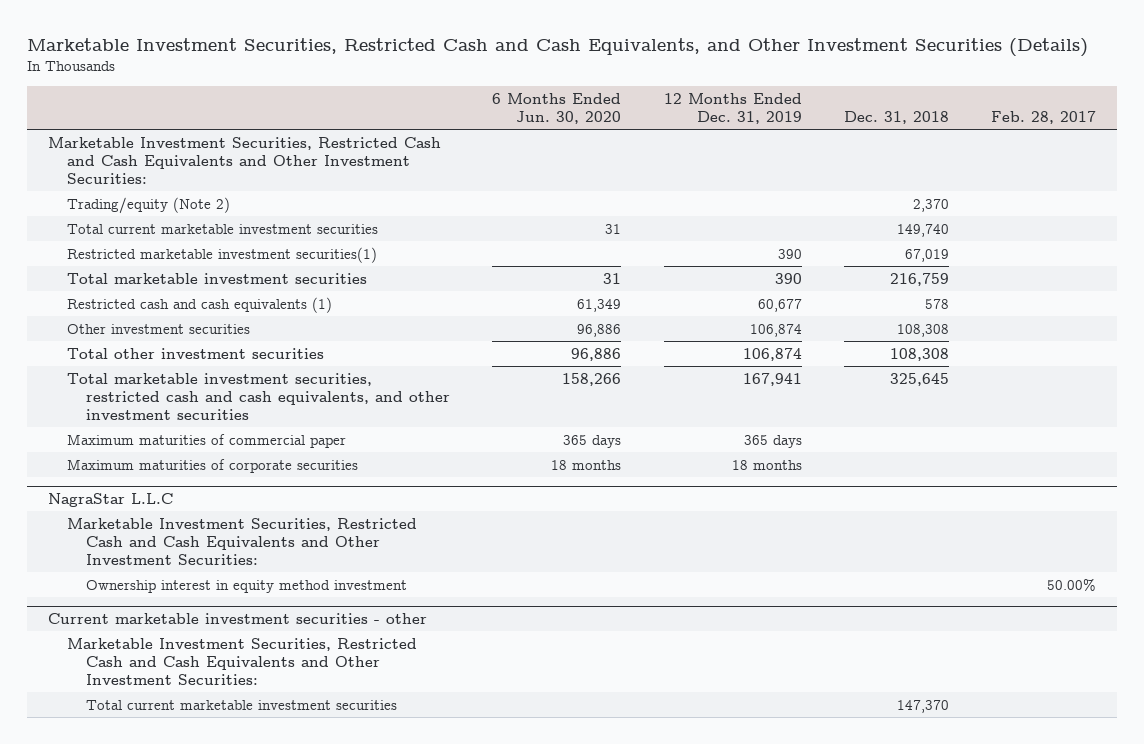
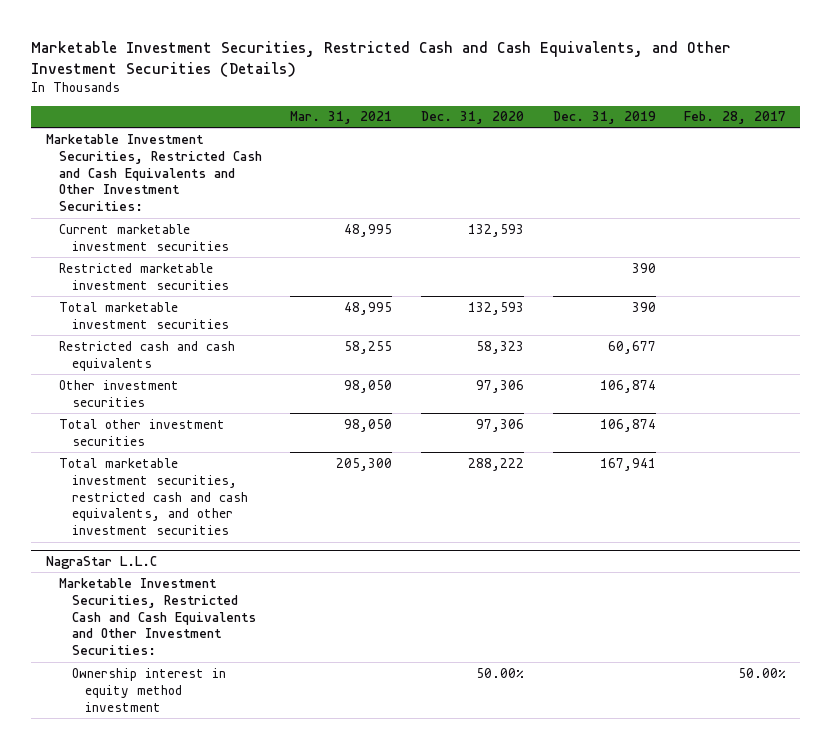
- | 6 Months Ended Jun. 30, 2020 | 12 Months Ended Dec. 31, 2019 | Dec. 31, 2018 | Feb. 28, 2017
+ | Mar. 31, 2021 | Dec. 31, 2020 | Dec. 31, 2019 | Feb. 28, 2017
- Trading/equity (Note 2) | | | 2,370 |
- Total current marketable investment securities | 31 | | 149,740 |
- Restricted marketable investment securities(1) | | 390 | 67,019 |
+ Current marketable investment securities | 48,995 | 132,593 | |
+ Restricted marketable investment securities | | | 390 |
- Restricted cash and cash equivalents (1) | 61,349 | 60,677 | 578 |
+ Restricted cash and cash equivalents | 58,255 | 58,323 | 60,677 |
- Maximum maturities of commercial paper | 365 days | 365 days | |
- Maximum maturities of corporate securities | 18 months | 18 months | |
- Current marketable investment securities - other
- Marketable Investment Securities, Restricted Cash and Cash Equivalents and Other Investment Securities:
- Total current marketable investment securities | | | 147,370 |

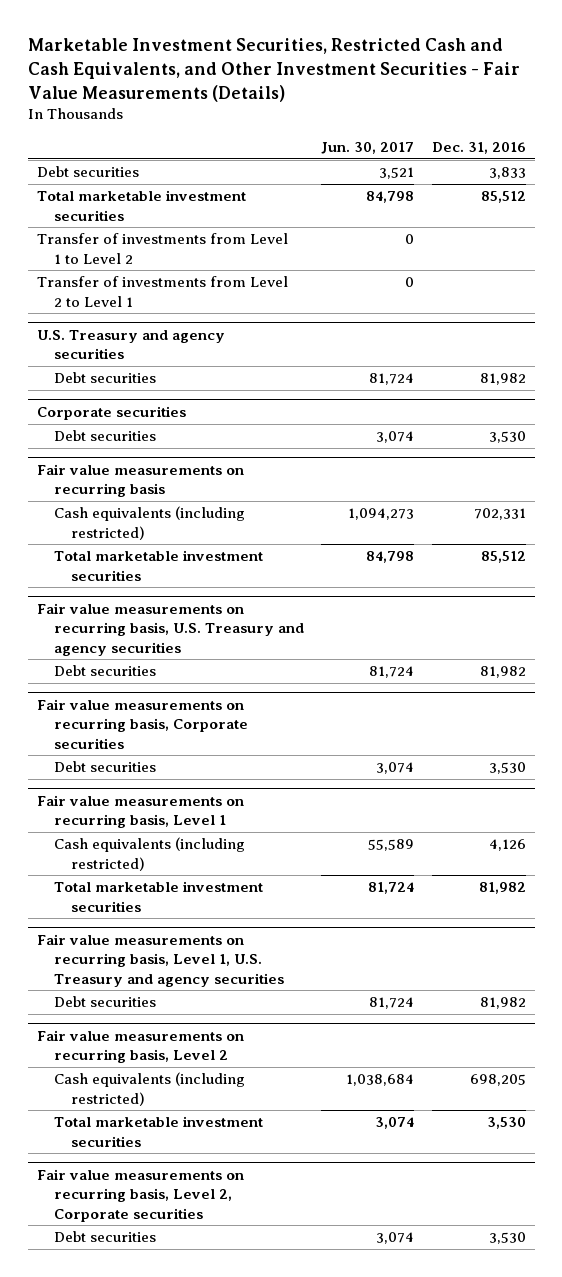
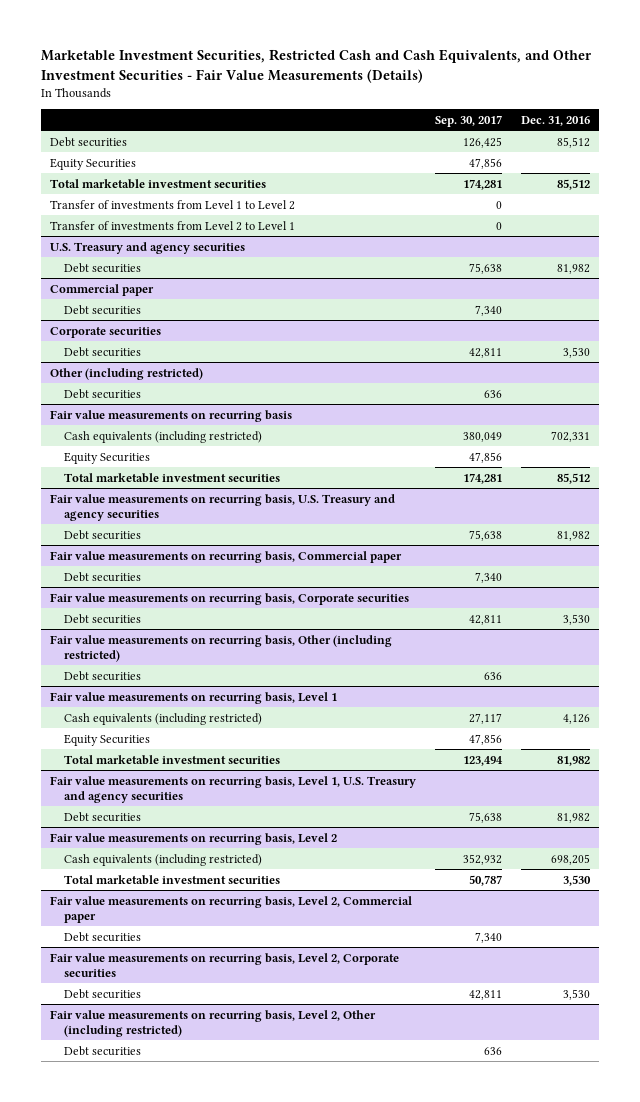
- | Jun. 30, 2017 | Dec. 31, 2016
+ | Sep. 30, 2017 | Dec. 31, 2016
- Debt securities | 3,521 | 3,833
+ Debt securities | 126,425 | 85,512
+ Equity Securities | 47,856 |
+ Commercial paper
+ Debt securities | 7,340 |
+ Other (including restricted)
+ Debt securities | 636 |
@ Fair value measurements on recurring basis
+ Equity Securities | 47,856 |
+ Fair value measurements on recurring basis, Commercial paper
+ Debt securities | 7,340 |
+ Fair value measurements on recurring basis, Other (including restricted)
+ Debt securities | 636 |
@ Fair value measurements on recurring basis, Level 1
+ Equity Securities | 47,856 |
+ Fair value measurements on recurring basis, Level 2, Commercial paper
+ Debt securities | 7,340 |
+ Fair value measurements on recurring basis, Level 2, Other (including restricted)
+ Debt securities | 636 |

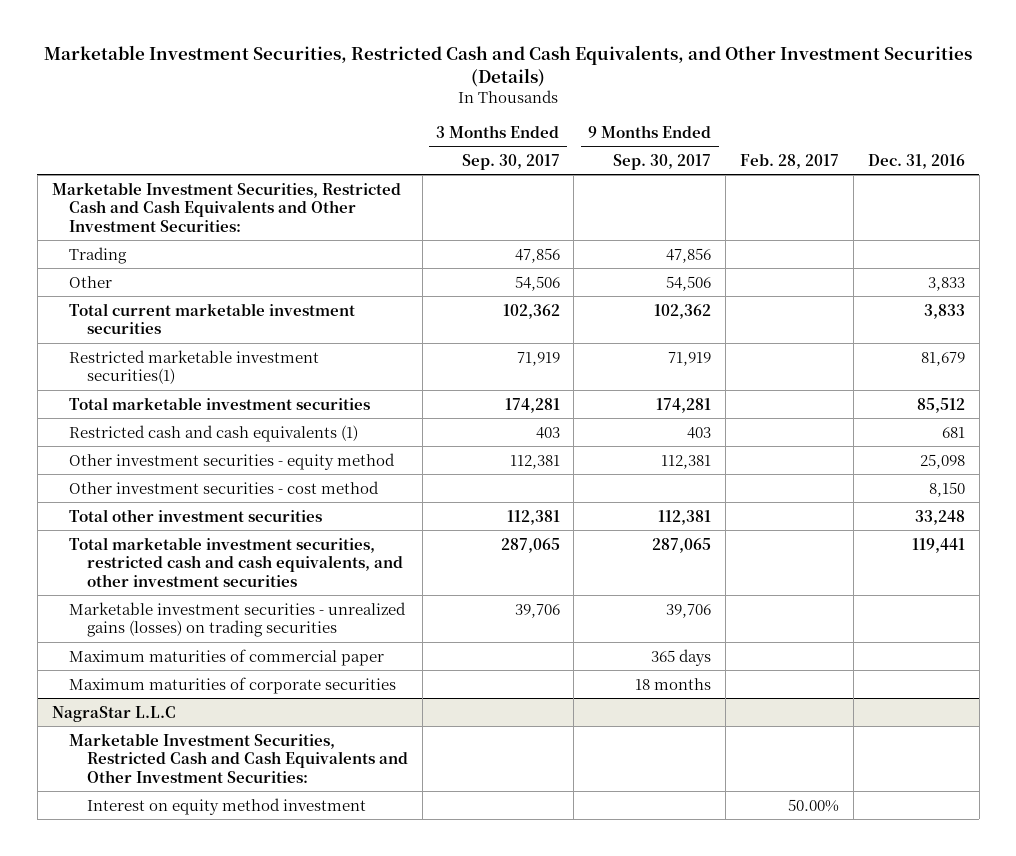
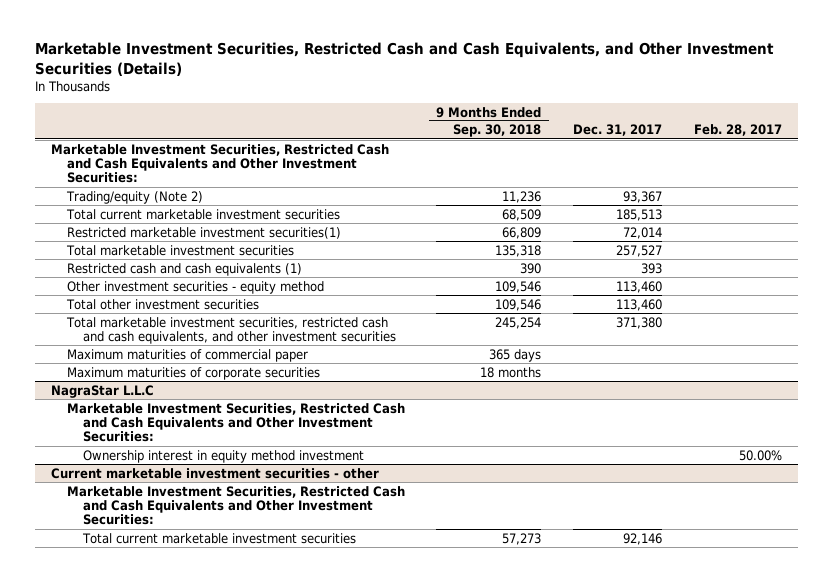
- | 3 Months Ended Sep. 30, 2017 | 9 Months Ended Sep. 30, 2017 | Feb. 28, 2017 | Dec. 31, 2016
+ | 9 Months Ended Sep. 30, 2018 | Dec. 31, 2017 | Feb. 28, 2017
- Trading | 47,856 | 47,856 | |
- Other | 54,506 | 54,506 | | 3,833
+ Trading/equity (Note 2) | 11,236 | 93,367 |
- Other investment securities - cost method | | | | 8,150
- Marketable investment securities - unrealized gains (losses) on trading securities | 39,706 | 39,706 | |
@ NagraStar L.L.C
- Interest on equity method investment | | | 50.00% |
+ Ownership interest in equity method investment | | | 50.00%
+ Current marketable investment securities - other
+ Marketable Investment Securities, Restricted Cash and Cash Equivalents and Other Investment Securities:
+ Total current marketable investment securities | 57,273 | 92,146 |

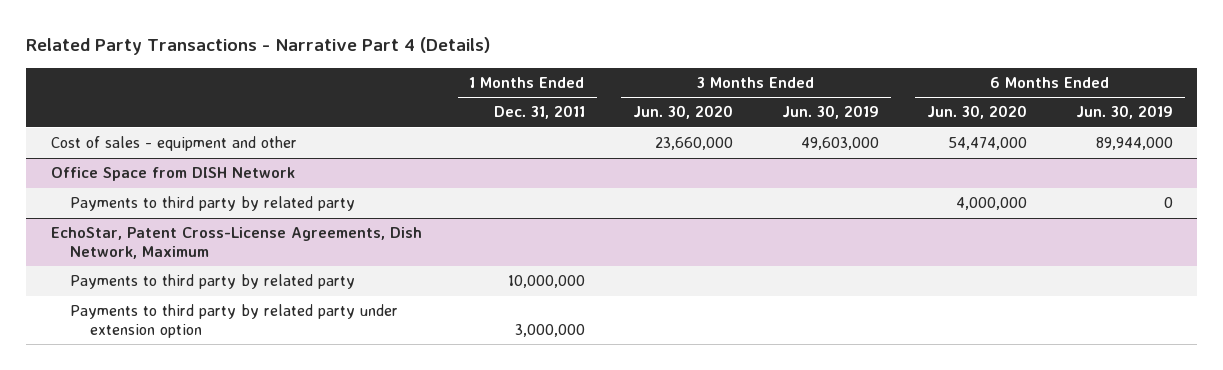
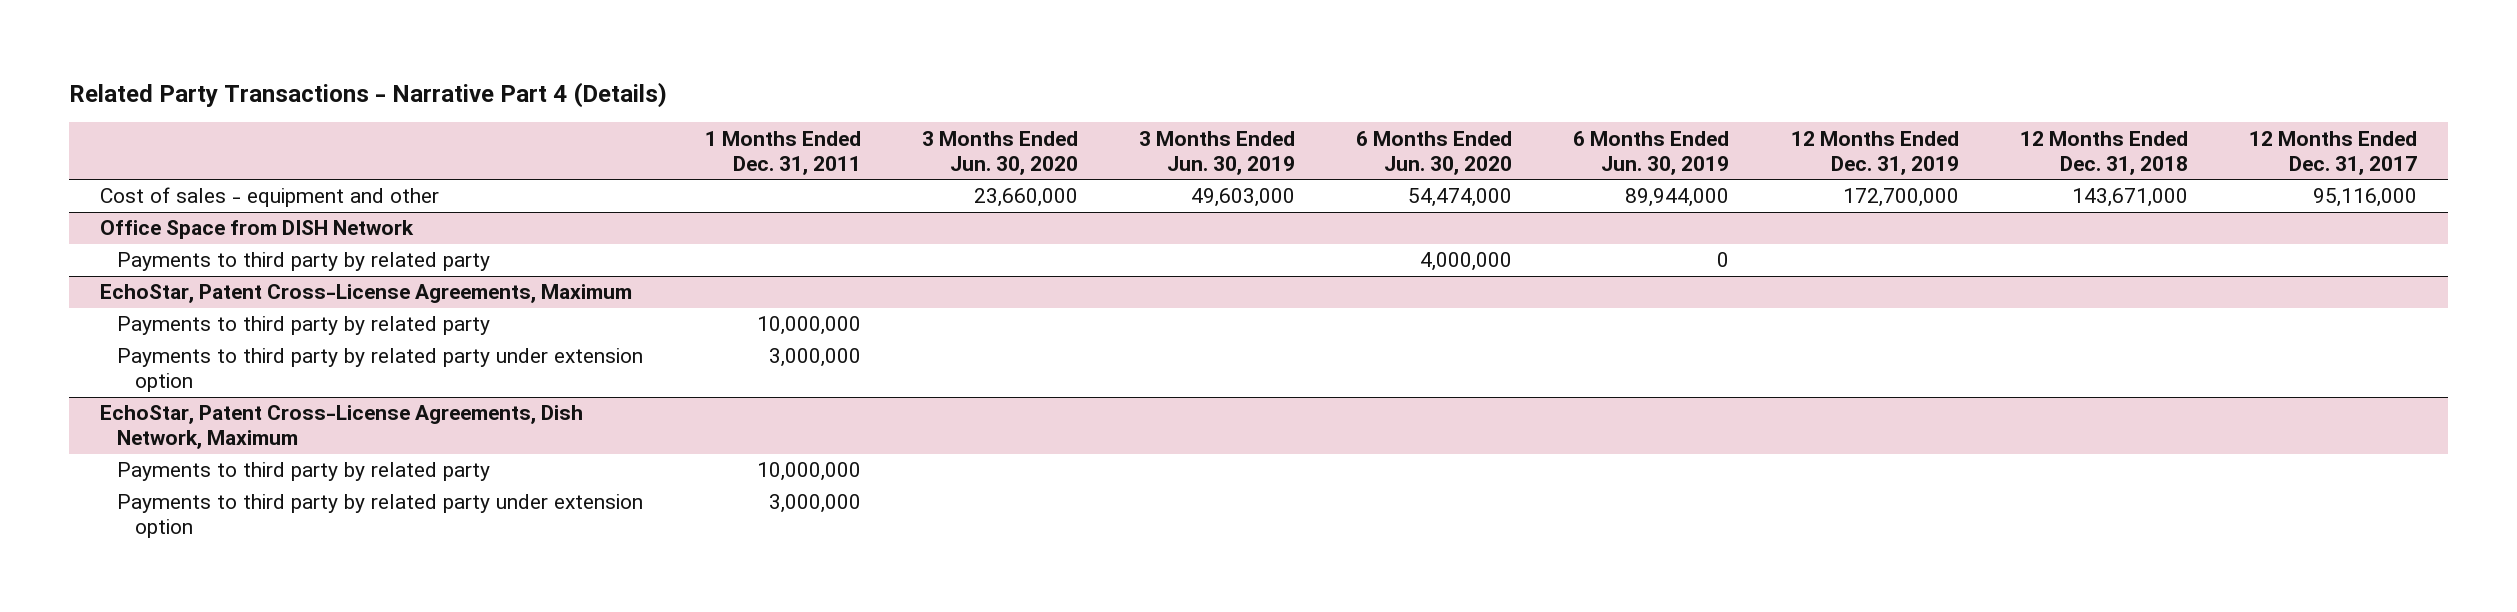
- | 1 Months Ended Dec. 31, 2011 | 3 Months Ended Jun. 30, 2020 | 3 Months Ended Jun. 30, 2019 | 6 Months Ended Jun. 30, 2020 | 6 Months Ended Jun. 30, 2019
+ | 1 Months Ended Dec. 31, 2011 | 3 Months Ended Jun. 30, 2020 | 3 Months Ended Jun. 30, 2019 | 6 Months Ended Jun. 30, 2020 | 6 Months Ended Jun. 30, 2019 | 12 Months Ended Dec. 31, 2019 | 12 Months Ended Dec. 31, 2018 | 12 Months Ended Dec. 31, 2017
+ EchoStar, Patent Cross-License Agreements, Maximum
+ Payments to third party by related party | 10,000,000 | | | | | | |
+ Payments to third party by related party under extension option | 3,000,000 | | | | | | |

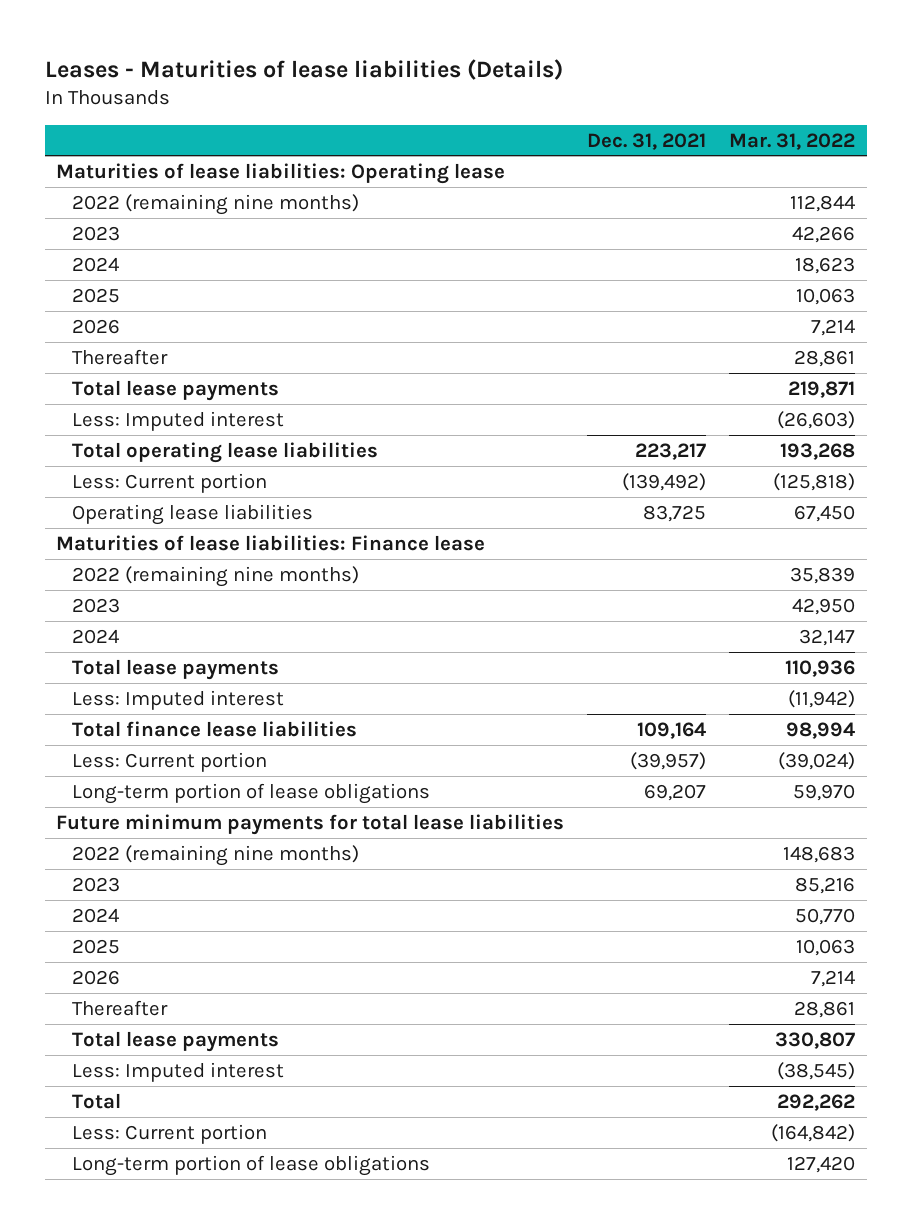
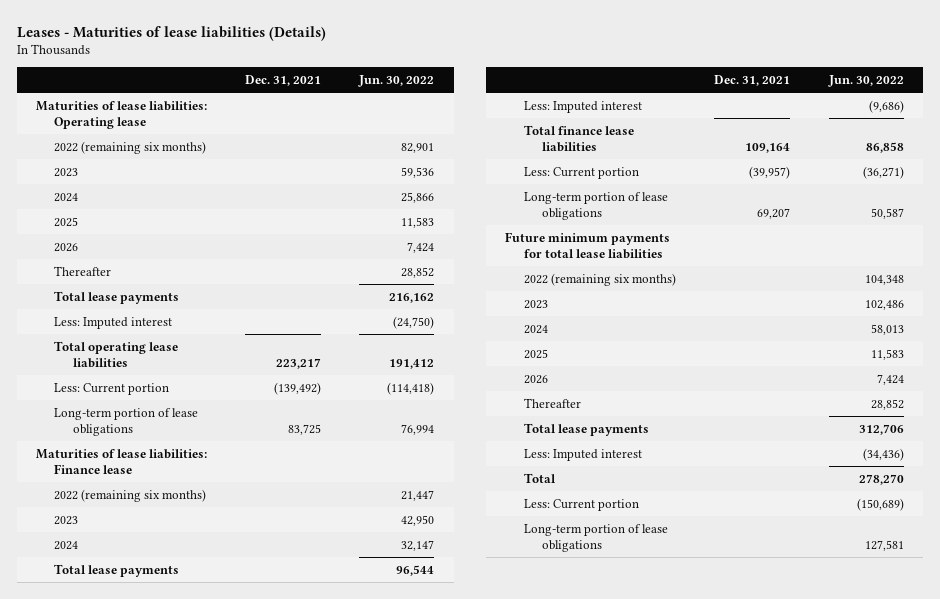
- | Dec. 31, 2021 | Mar. 31, 2022
+ | Dec. 31, 2021 | Jun. 30, 2022
- 2022 (remaining nine months) | | 112,844
+ 2022 (remaining six months) | | 82,901
- Operating lease liabilities | 83,725 | 67,450
+ Long-term portion of lease obligations | 83,725 | 76,994
- 2022 (remaining nine months) | | 35,839
+ 2022 (remaining six months) | | 21,447
- 2022 (remaining nine months) | | 148,683
+ 2022 (remaining six months) | | 104,348

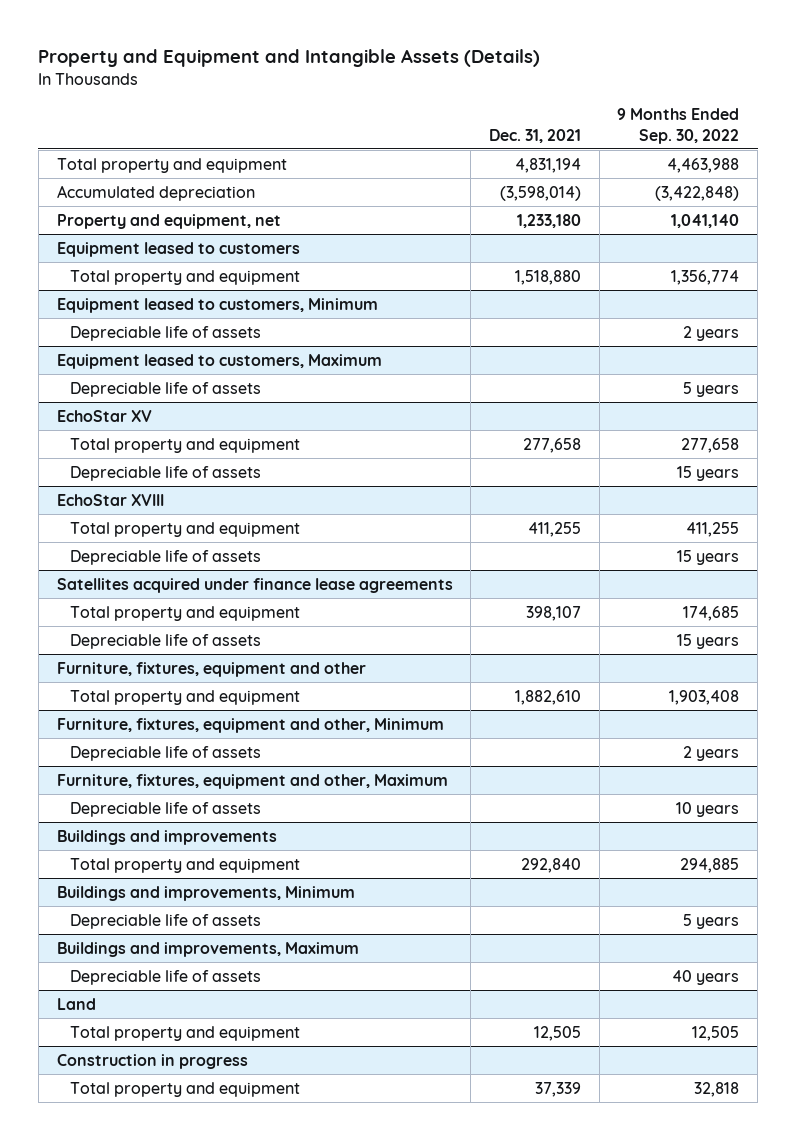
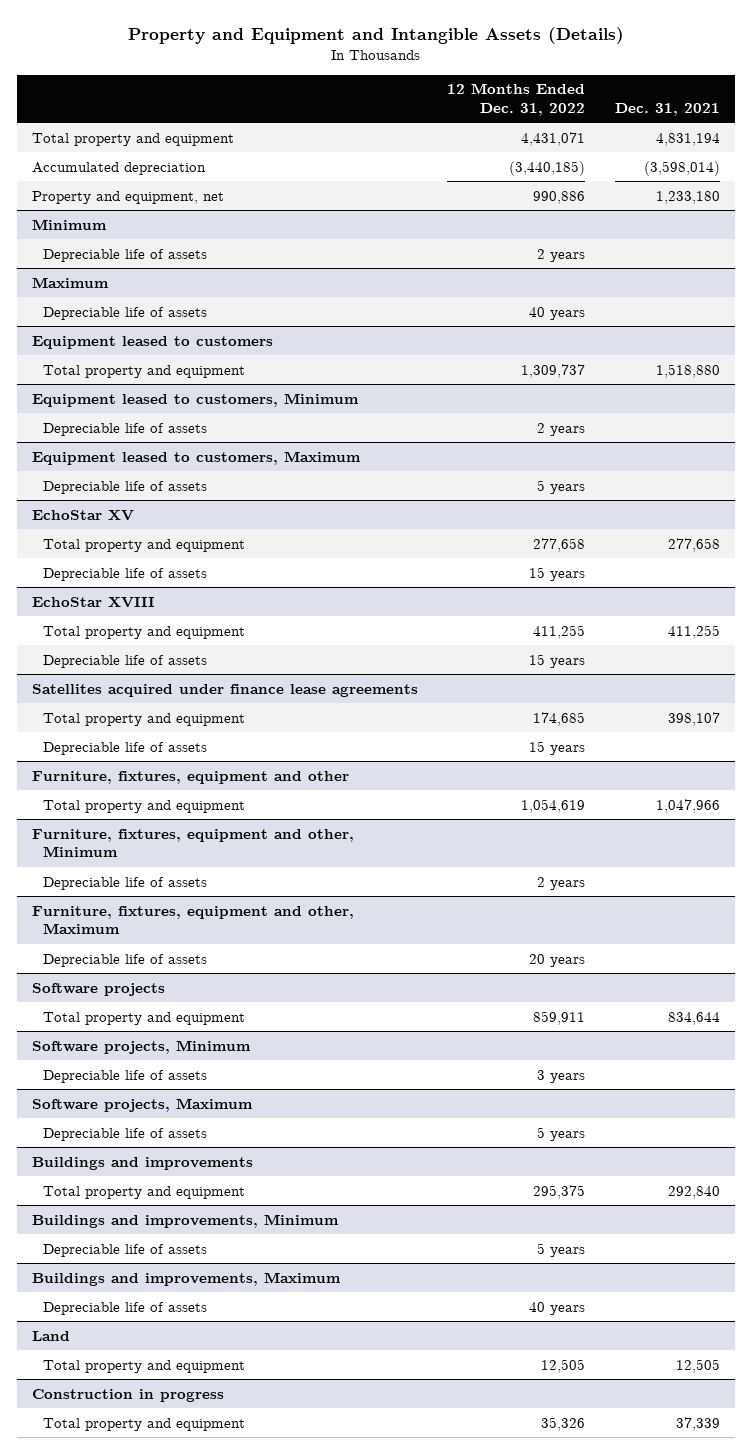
- | Dec. 31, 2021 | 9 Months Ended Sep. 30, 2022
+ | 12 Months Ended Dec. 31, 2022 | Dec. 31, 2021
+ Minimum
+ Depreciable life of assets | 2 years |
+ Maximum
+ Depreciable life of assets | 40 years |
@ Furniture, fixtures, equipment and other
- Total property and equipment | 1,882,610 | 1,903,408
+ Total property and equipment | 1,054,619 | 1,047,966
+ Software projects
+ Total property and equipment | 859,911 | 834,644
+ Software projects, Minimum
+ Depreciable life of assets | 3 years |
+ Software projects, Maximum
+ Depreciable life of assets | 5 years |

